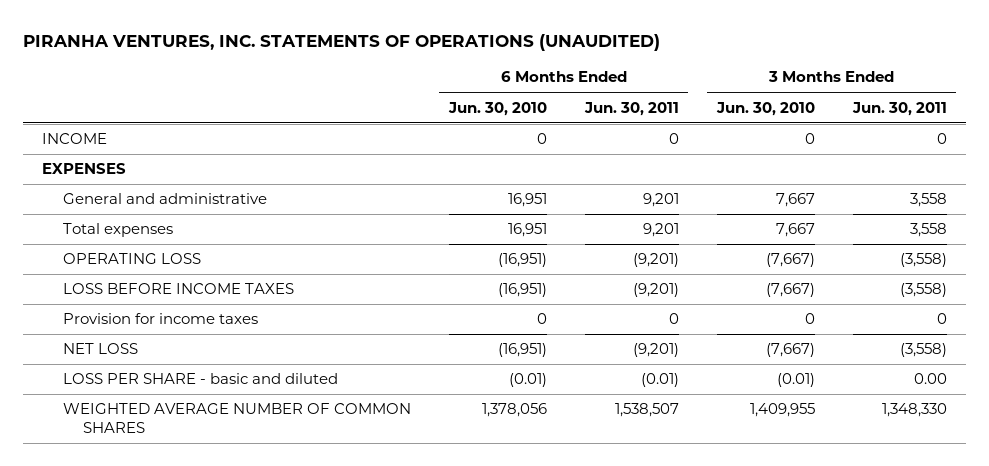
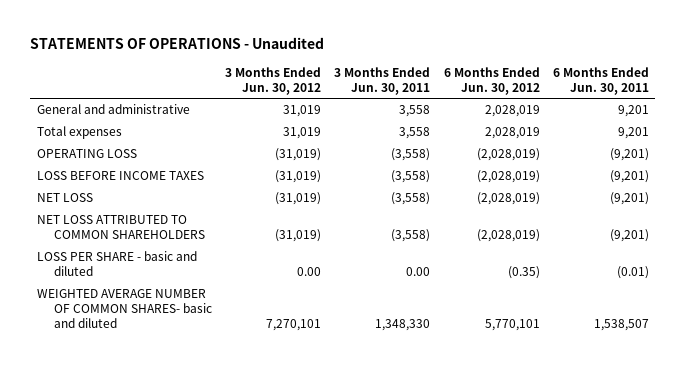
- PIRANHA VENTURES, INC. STATEMENTS OF OPERATIONS (UNAUDITED)
+ STATEMENTS OF OPERATIONS - Unaudited
- | 6 Months Ended Jun. 30, 2010 | 6 Months Ended Jun. 30, 2011 | 3 Months Ended Jun. 30, 2010 | 3 Months Ended Jun. 30, 2011
+ | 3 Months Ended Jun. 30, 2012 | 3 Months Ended Jun. 30, 2011 | 6 Months Ended Jun. 30, 2012 | 6 Months Ended Jun. 30, 2011
- INCOME | 0 | 0 | 0 | 0
- EXPENSES
- Provision for income taxes | 0 | 0 | 0 | 0
+ NET LOSS ATTRIBUTED TO COMMON SHAREHOLDERS | (31,019) | (3,558) | (2,028,019) | (9,201)
- WEIGHTED AVERAGE NUMBER OF COMMON SHARES | 1,378,056 | 1,538,507 | 1,409,955 | 1,348,330
+ WEIGHTED AVERAGE NUMBER OF COMMON SHARES- basic and diluted | 7,270,101 | 1,348,330 | 5,770,101 | 1,538,507

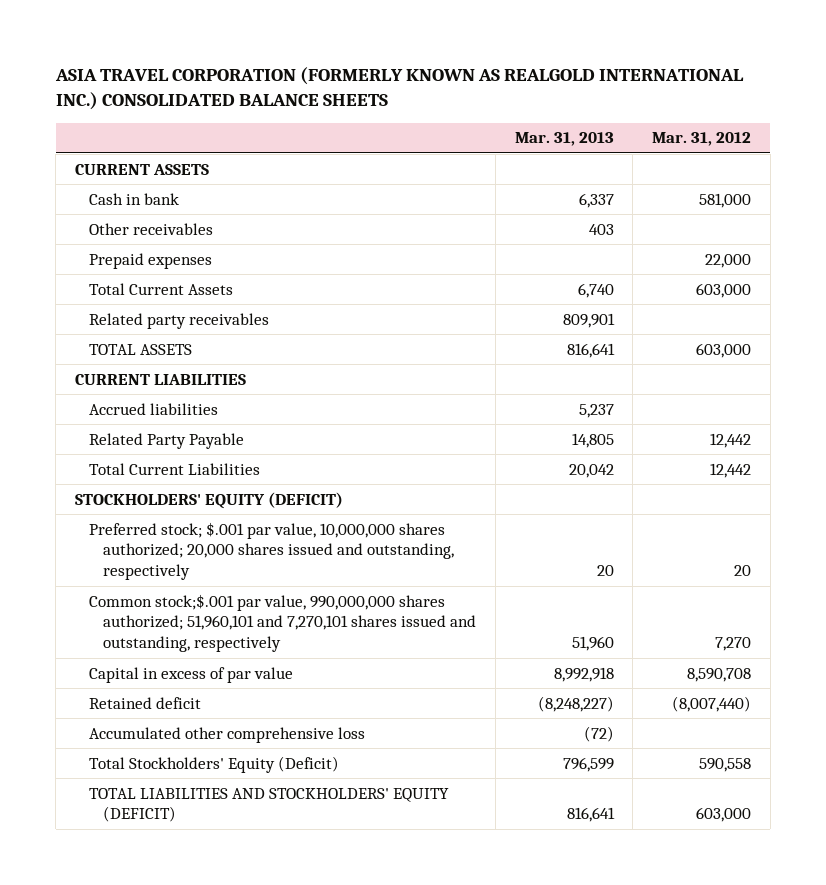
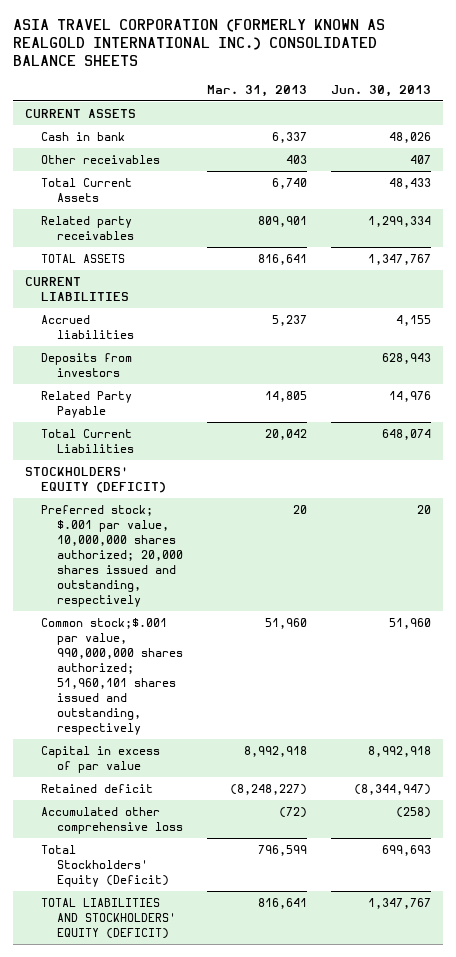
- | Mar. 31, 2013 | Mar. 31, 2012
+ | Mar. 31, 2013 | Jun. 30, 2013
- Prepaid expenses | | 22,000
+ Deposits from investors | | 628,943
- Common stock;$.001 par value, 990,000,000 shares authorized; 51,960,101 and 7,270,101 shares issued and outstanding, respectively | 51,960 | 7,270
+ Common stock;$.001 par value, 990,000,000 shares authorized; 51,960,101 shares issued and outstanding, respectively | 51,960 | 51,960

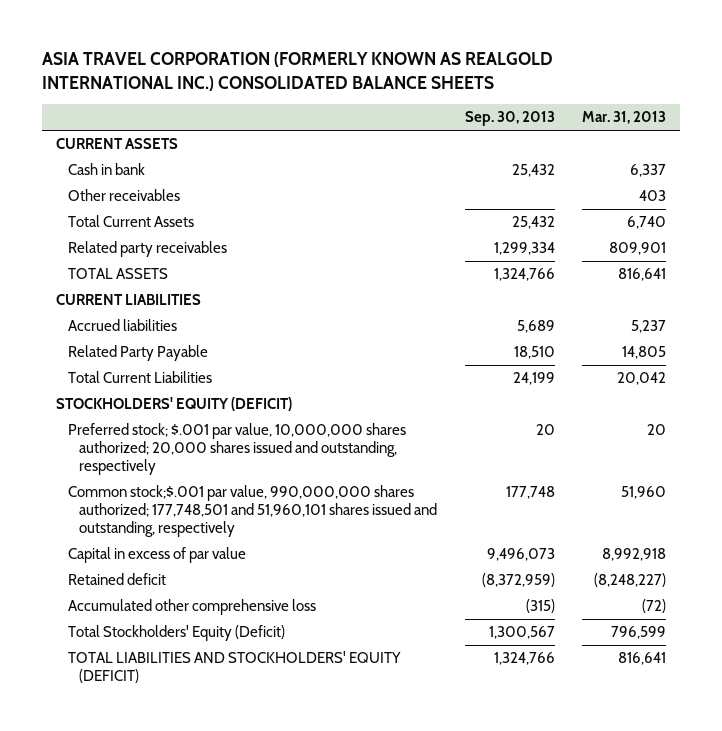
- | Mar. 31, 2013 | Jun. 30, 2013
+ | Sep. 30, 2013 | Mar. 31, 2013
- Deposits from investors | | 628,943
- Common stock;$.001 par value, 990,000,000 shares authorized; 51,960,101 shares issued and outstanding, respectively | 51,960 | 51,960
+ Common stock;$.001 par value, 990,000,000 shares authorized; 177,748,501 and 51,960,101 shares issued and outstanding, respectively | 177,748 | 51,960

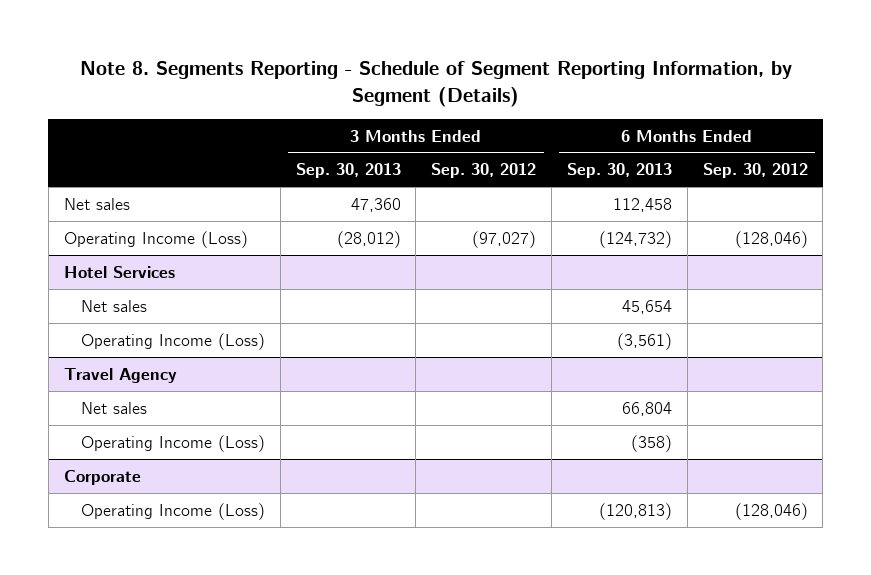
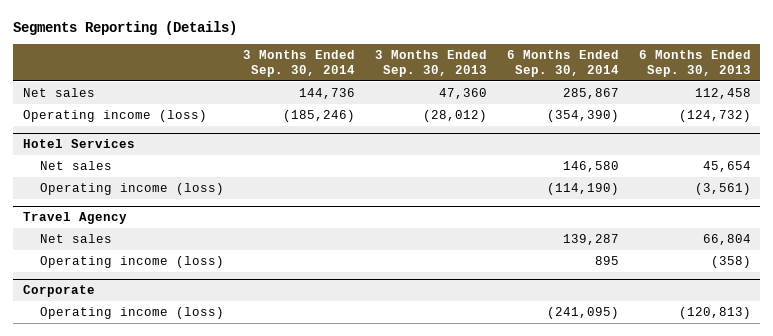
- Note 8. Segments Reporting - Schedule of Segment Reporting Information, by Segment (Details)
+ Segments Reporting (Details)
- | 3 Months Ended Sep. 30, 2013 | 3 Months Ended Sep. 30, 2012 | 6 Months Ended Sep. 30, 2013 | 6 Months Ended Sep. 30, 2012
+ | 3 Months Ended Sep. 30, 2014 | 3 Months Ended Sep. 30, 2013 | 6 Months Ended Sep. 30, 2014 | 6 Months Ended Sep. 30, 2013
- Operating Income (Loss) | (28,012) | (97,027) | (124,732) | (128,046)
+ Operating income (loss) | (185,246) | (28,012) | (354,390) | (124,732)
@ Hotel Services
- Operating Income (Loss) | | | (3,561) |
+ Operating income (loss) | | | (114,190) | (3,561)
@ Travel Agency
- Operating Income (Loss) | | | (358) |
+ Operating income (loss) | | | 895 | (358)
@ Corporate
- Operating Income (Loss) | | | (120,813) | (128,046)
+ Operating income (loss) | | | (241,095) | (120,813)

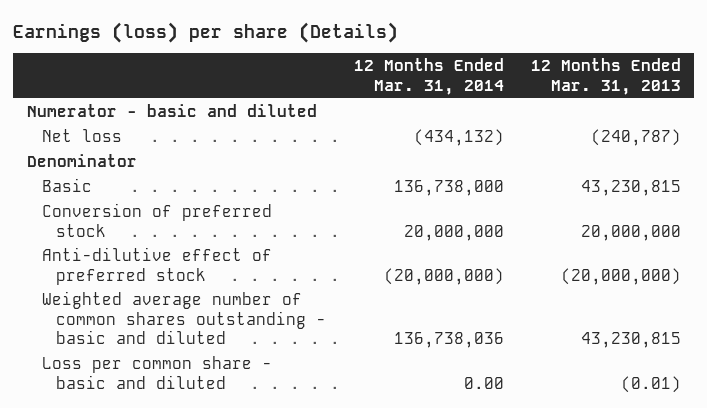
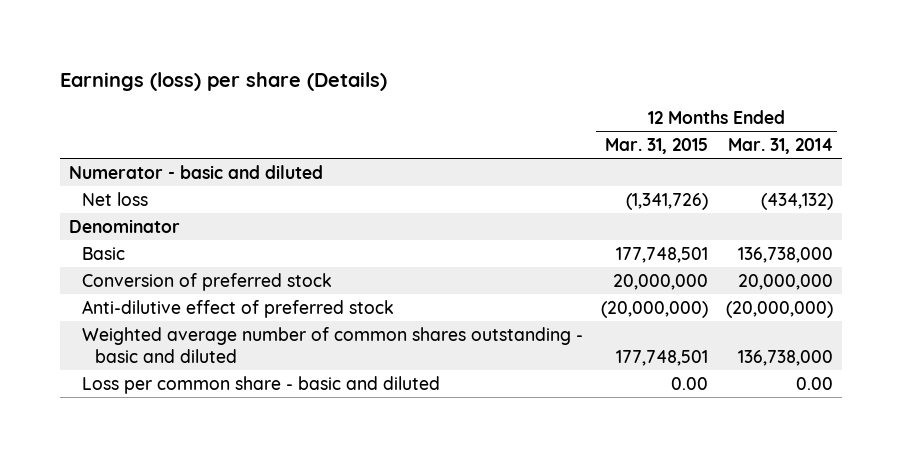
- | 12 Months Ended Mar. 31, 2014 | 12 Months Ended Mar. 31, 2013
+ | 12 Months Ended Mar. 31, 2015 | 12 Months Ended Mar. 31, 2014
- Weighted average number of common shares outstanding - basic and diluted | 136,738,036 | 43,230,815
+ Weighted average number of common shares outstanding - basic and diluted | 177,748,501 | 136,738,000

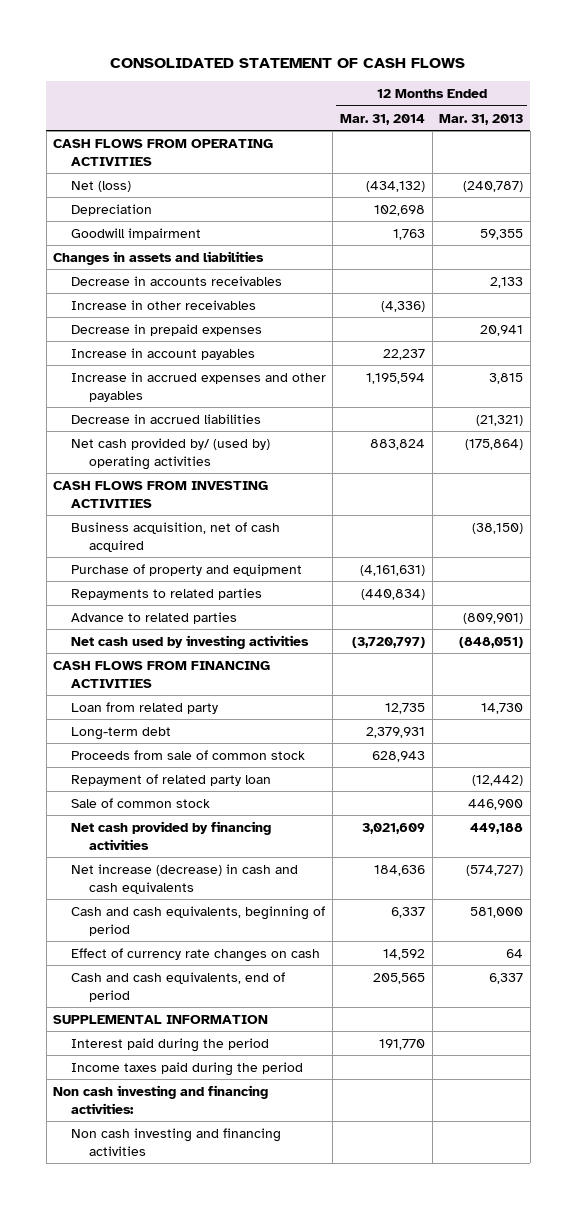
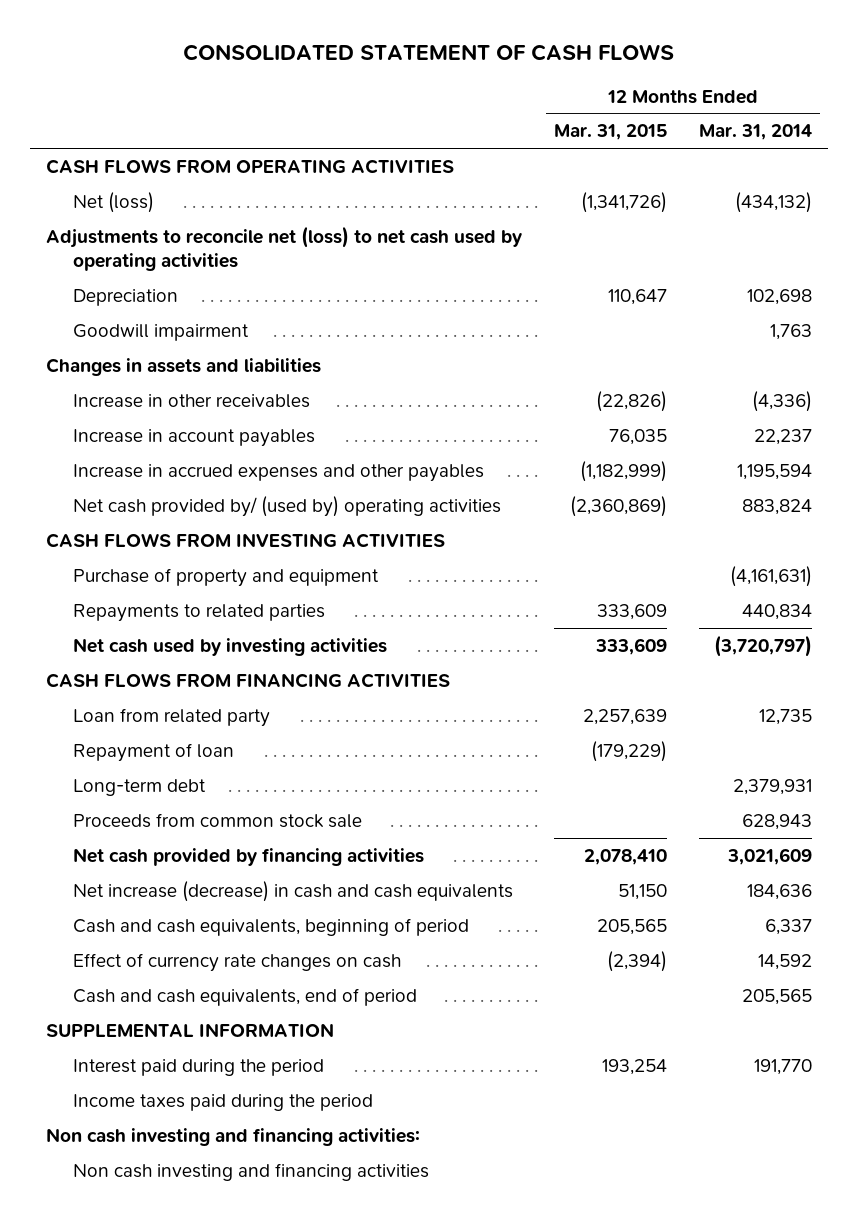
- | 12 Months Ended Mar. 31, 2014 | 12 Months Ended Mar. 31, 2013
+ | 12 Months Ended Mar. 31, 2015 | 12 Months Ended Mar. 31, 2014
+ Adjustments to reconcile net (loss) to net cash used by operating activities
- Decrease in accounts receivables | | 2,133
- Decrease in prepaid expenses | | 20,941
- Decrease in accrued liabilities | | (21,321)
- Business acquisition, net of cash acquired | | (38,150)
- Repayments to related parties | (440,834) |
- Advance to related parties | | (809,901)
+ Repayments to related parties | 333,609 | 440,834
+ Repayment of loan | (179,229) |
- Proceeds from sale of common stock | 628,943 |
- Repayment of related party loan | | (12,442)
- Sale of common stock | | 446,900
+ Proceeds from common stock sale | | 628,943

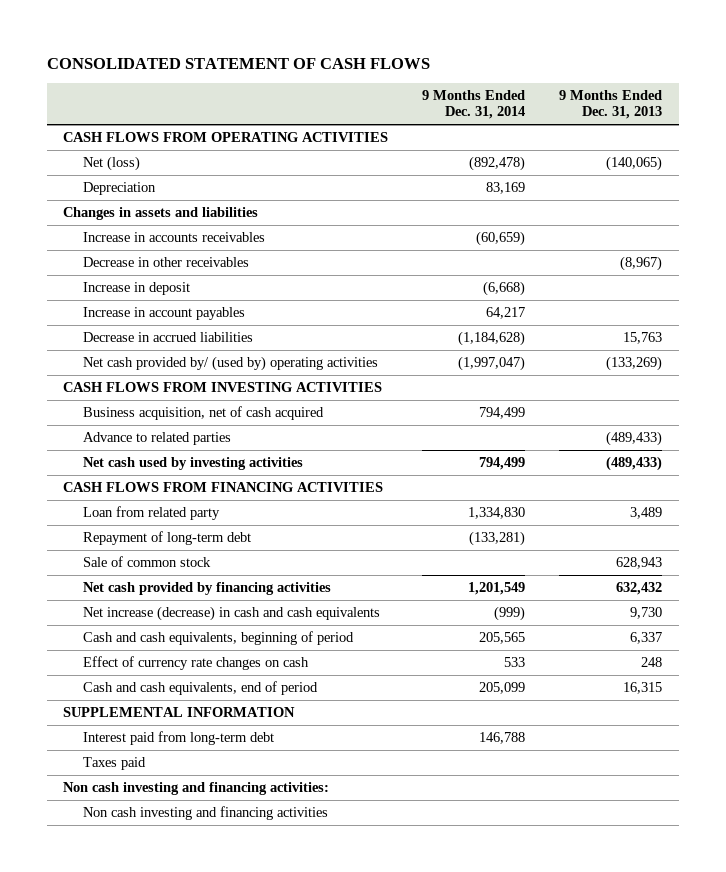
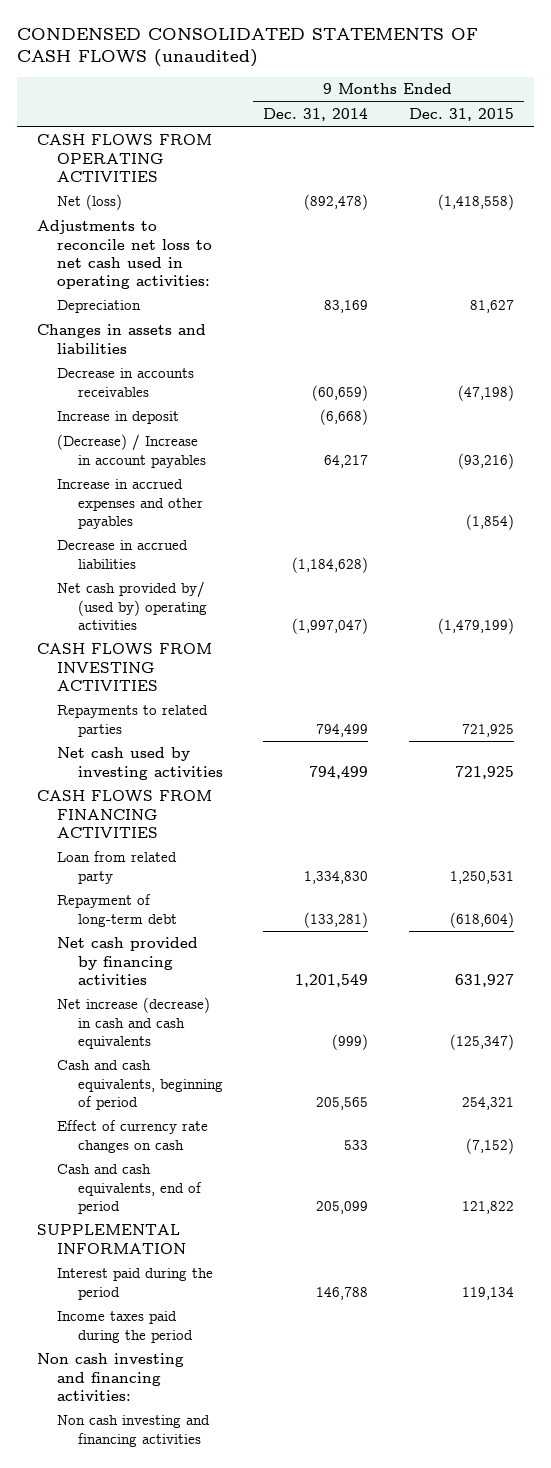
- CONSOLIDATED STATEMENT OF CASH FLOWS
+ CONDENSED CONSOLIDATED STATEMENTS OF CASH FLOWS (unaudited)
- | 9 Months Ended Dec. 31, 2014 | 9 Months Ended Dec. 31, 2013
+ | 9 Months Ended Dec. 31, 2014 | 9 Months Ended Dec. 31, 2015
+ Adjustments to reconcile net loss to net cash used in operating activities:
- Increase in accounts receivables | (60,659) |
- Decrease in other receivables | | (8,967)
+ Decrease in accounts receivables | (60,659) | (47,198)
- Increase in account payables | 64,217 |
+ (Decrease) / Increase in account payables | 64,217 | (93,216)
+ Increase in accrued expenses and other payables | | (1,854)
- Business acquisition, net of cash acquired | 794,499 |
- Advance to related parties | | (489,433)
+ Repayments to related parties | 794,499 | 721,925
- Sale of common stock | | 628,943
- Interest paid from long-term debt | 146,788 |
- Taxes paid
+ Interest paid during the period | 146,788 | 119,134
+ Income taxes paid during the period

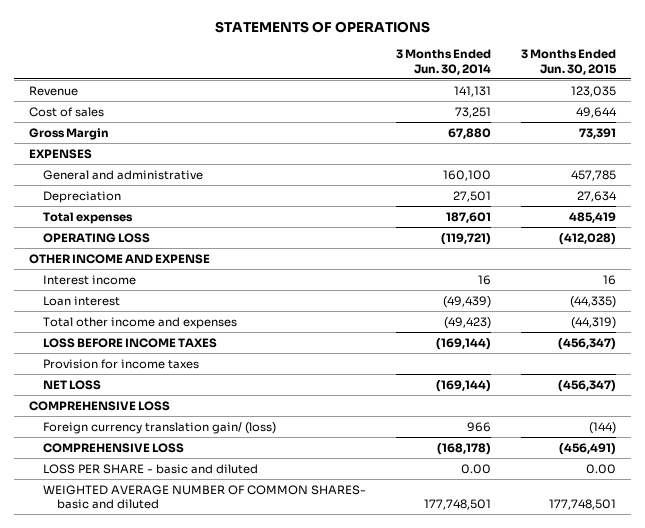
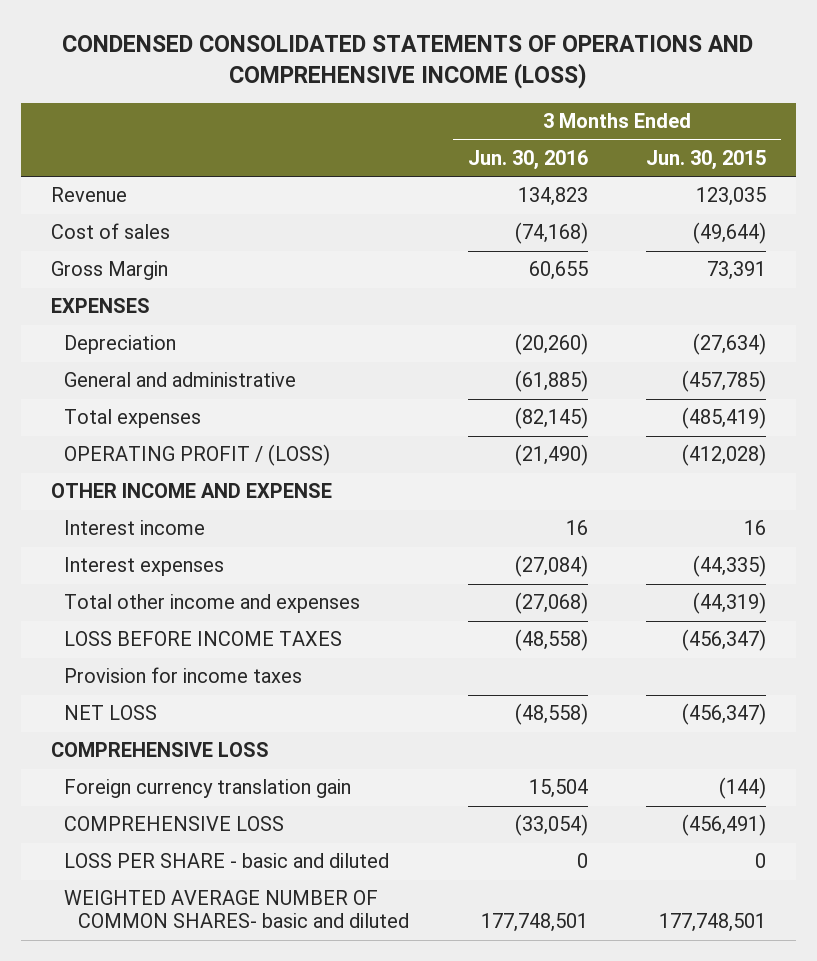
- STATEMENTS OF OPERATIONS
+ CONDENSED CONSOLIDATED STATEMENTS OF OPERATIONS AND COMPREHENSIVE INCOME (LOSS)
- | 3 Months Ended Jun. 30, 2014 | 3 Months Ended Jun. 30, 2015
+ | 3 Months Ended Jun. 30, 2016 | 3 Months Ended Jun. 30, 2015
- Cost of sales | 73,251 | 49,644
+ Cost of sales | (74,168) | (49,644)
- General and administrative | 160,100 | 457,785
- Depreciation | 27,501 | 27,634
- Total expenses | 187,601 | 485,419
- OPERATING LOSS | (119,721) | (412,028)
+ Depreciation | (20,260) | (27,634)
+ General and administrative | (61,885) | (457,785)
+ Total expenses | (82,145) | (485,419)
+ OPERATING PROFIT / (LOSS) | (21,490) | (412,028)
- Loan interest | (49,439) | (44,335)
+ Interest expenses | (27,084) | (44,335)
- Foreign currency translation gain/ (loss) | 966 | (144)
+ Foreign currency translation gain | 15,504 | (144)
- LOSS PER SHARE - basic and diluted | 0.00 | 0.00
+ LOSS PER SHARE - basic and diluted | 0 | 0

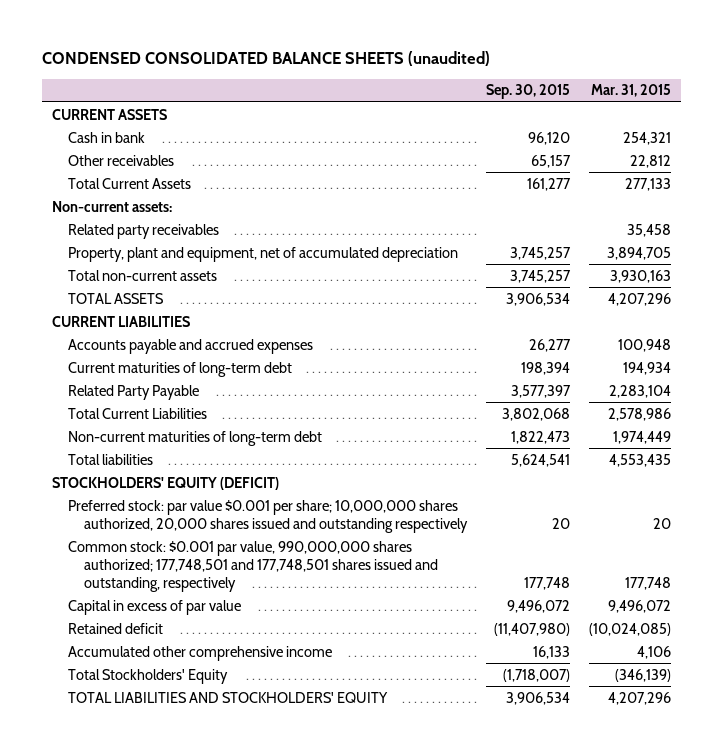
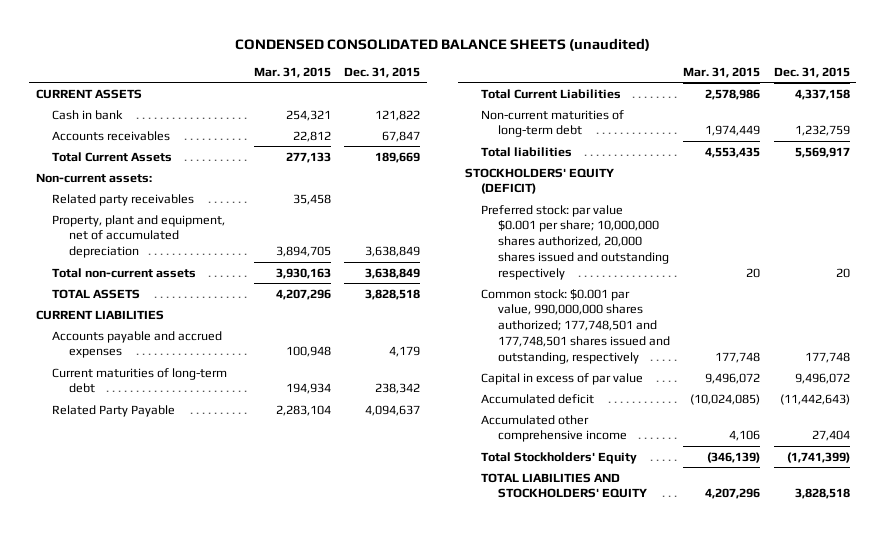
- | Sep. 30, 2015 | Mar. 31, 2015
+ | Mar. 31, 2015 | Dec. 31, 2015
- Other receivables | 65,157 | 22,812
+ Accounts receivables | 22,812 | 67,847
- Retained deficit | (11,407,980) | (10,024,085)
+ Accumulated deficit | (10,024,085) | (11,442,643)

